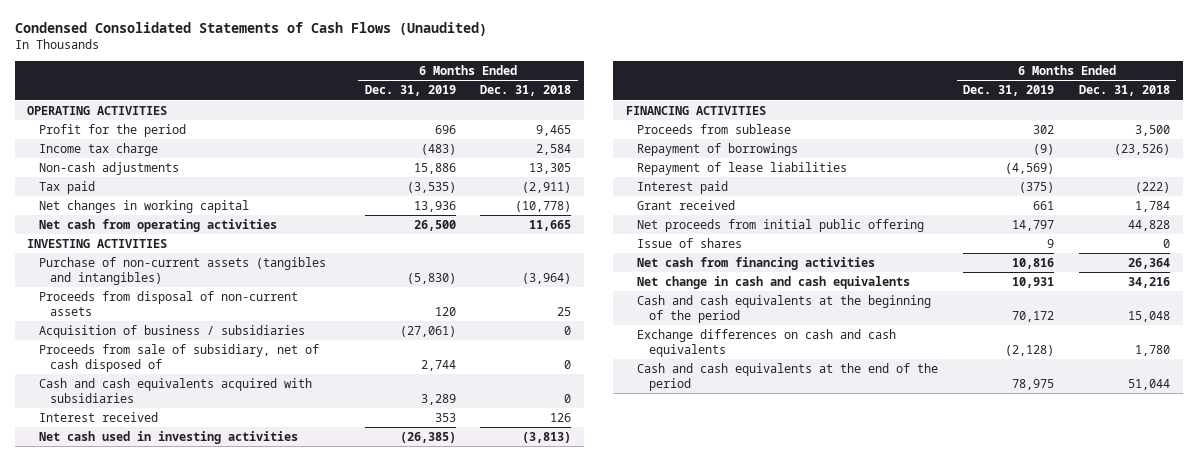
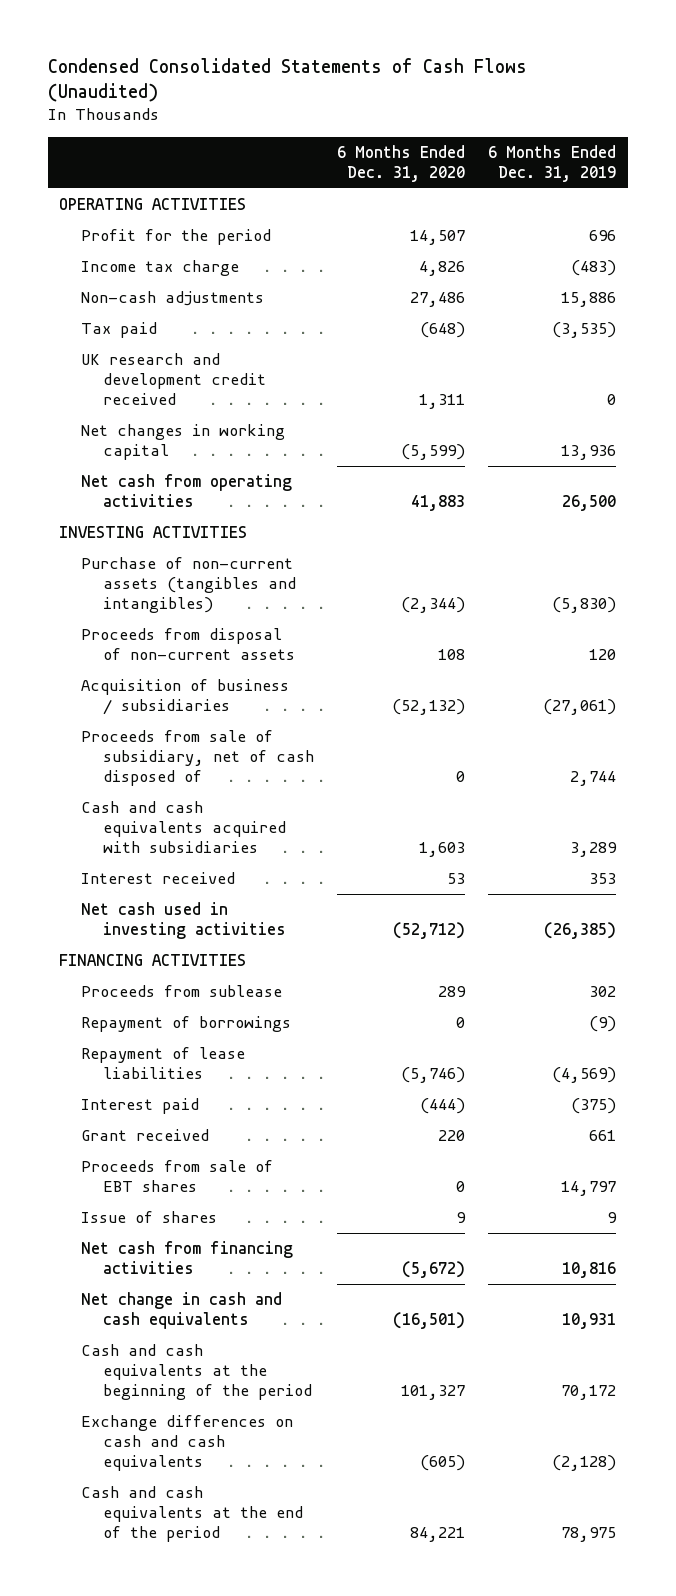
- | 6 Months Ended Dec. 31, 2019 | 6 Months Ended Dec. 31, 2018
+ | 6 Months Ended Dec. 31, 2020 | 6 Months Ended Dec. 31, 2019
+ UK research and development credit received | 1,311 | 0
- Net proceeds from initial public offering | 14,797 | 44,828
+ Proceeds from sale of EBT shares | 0 | 14,797

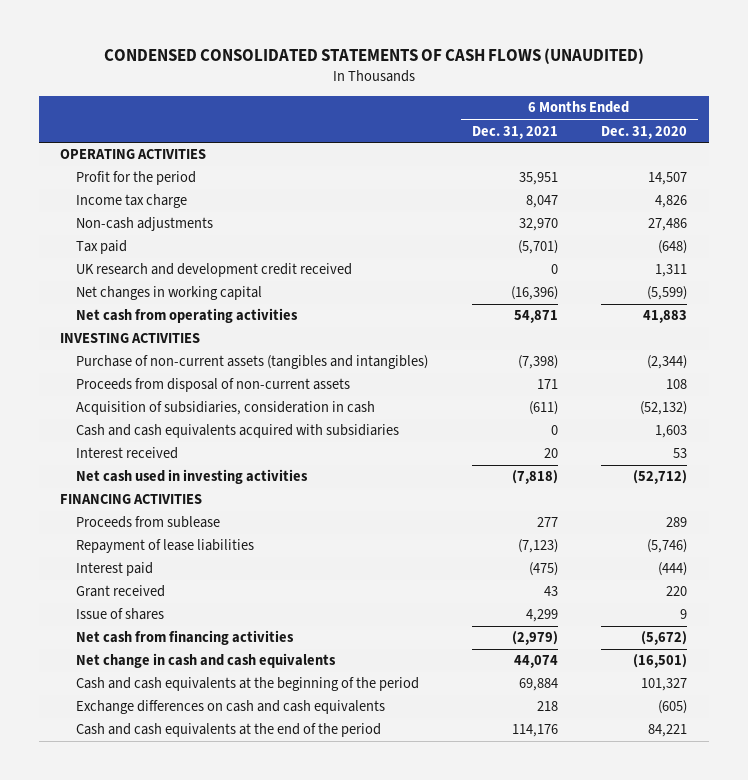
- Condensed Consolidated Statements of Cash Flows (Unaudited)
+ CONDENSED CONSOLIDATED STATEMENTS OF CASH FLOWS (UNAUDITED)
- | 6 Months Ended Dec. 31, 2020 | 6 Months Ended Dec. 31, 2019
+ | 6 Months Ended Dec. 31, 2021 | 6 Months Ended Dec. 31, 2020
- Acquisition of business / subsidiaries | (52,132) | (27,061)
- Proceeds from sale of subsidiary, net of cash disposed of | 0 | 2,744
+ Acquisition of subsidiaries, consideration in cash | (611) | (52,132)
- Repayment of borrowings | 0 | (9)
- Proceeds from sale of EBT shares | 0 | 14,797

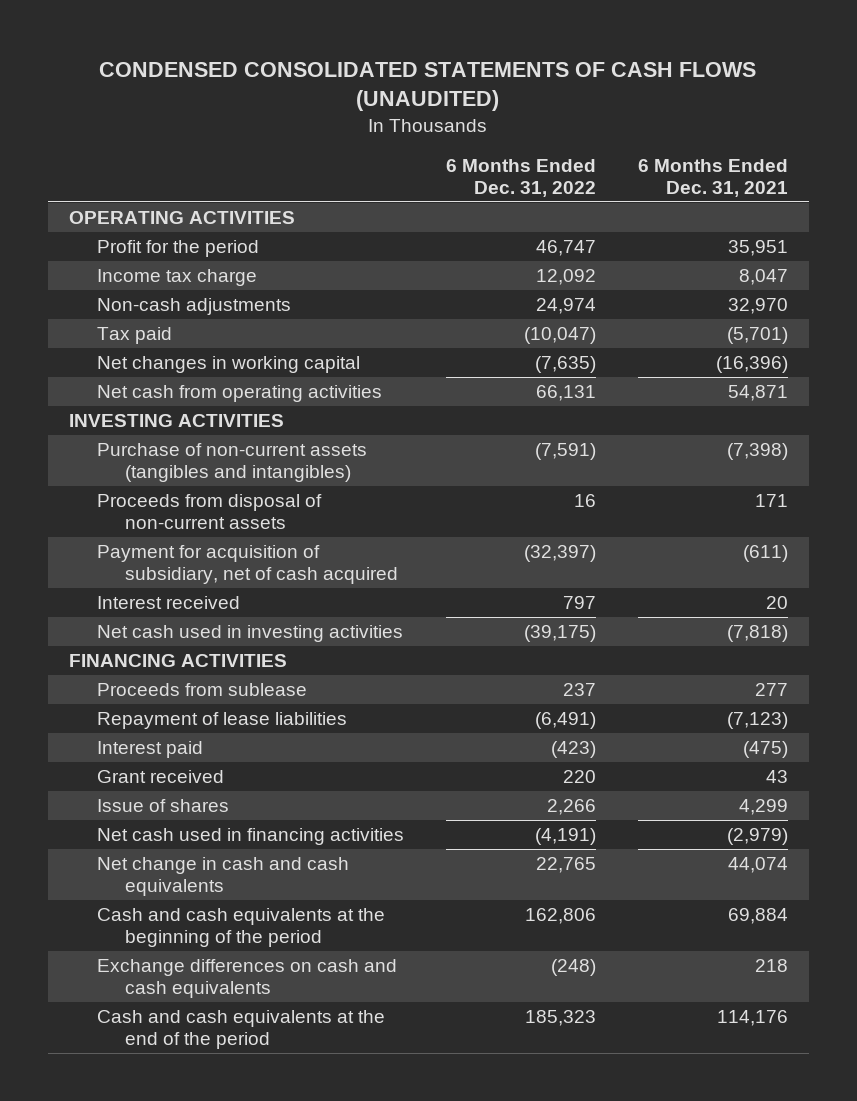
- | 6 Months Ended Dec. 31, 2021 | 6 Months Ended Dec. 31, 2020
+ | 6 Months Ended Dec. 31, 2022 | 6 Months Ended Dec. 31, 2021
- UK research and development credit received | 0 | 1,311
- Acquisition of subsidiaries, consideration in cash | (611) | (52,132)
- Cash and cash equivalents acquired with subsidiaries | 0 | 1,603
+ Payment for acquisition of subsidiary, net of cash acquired | (32,397) | (611)
- Net cash from financing activities | (2,979) | (5,672)
+ Net cash used in financing activities | (4,191) | (2,979)

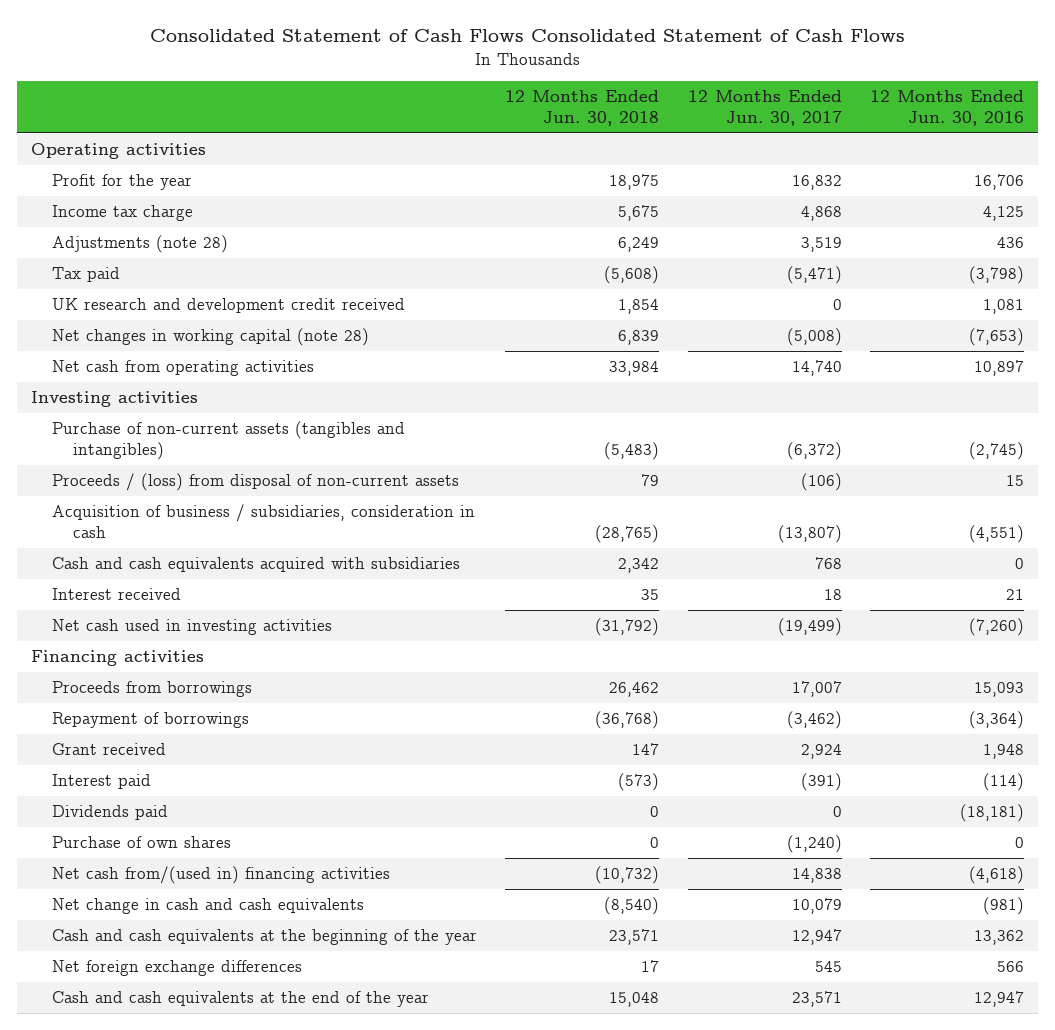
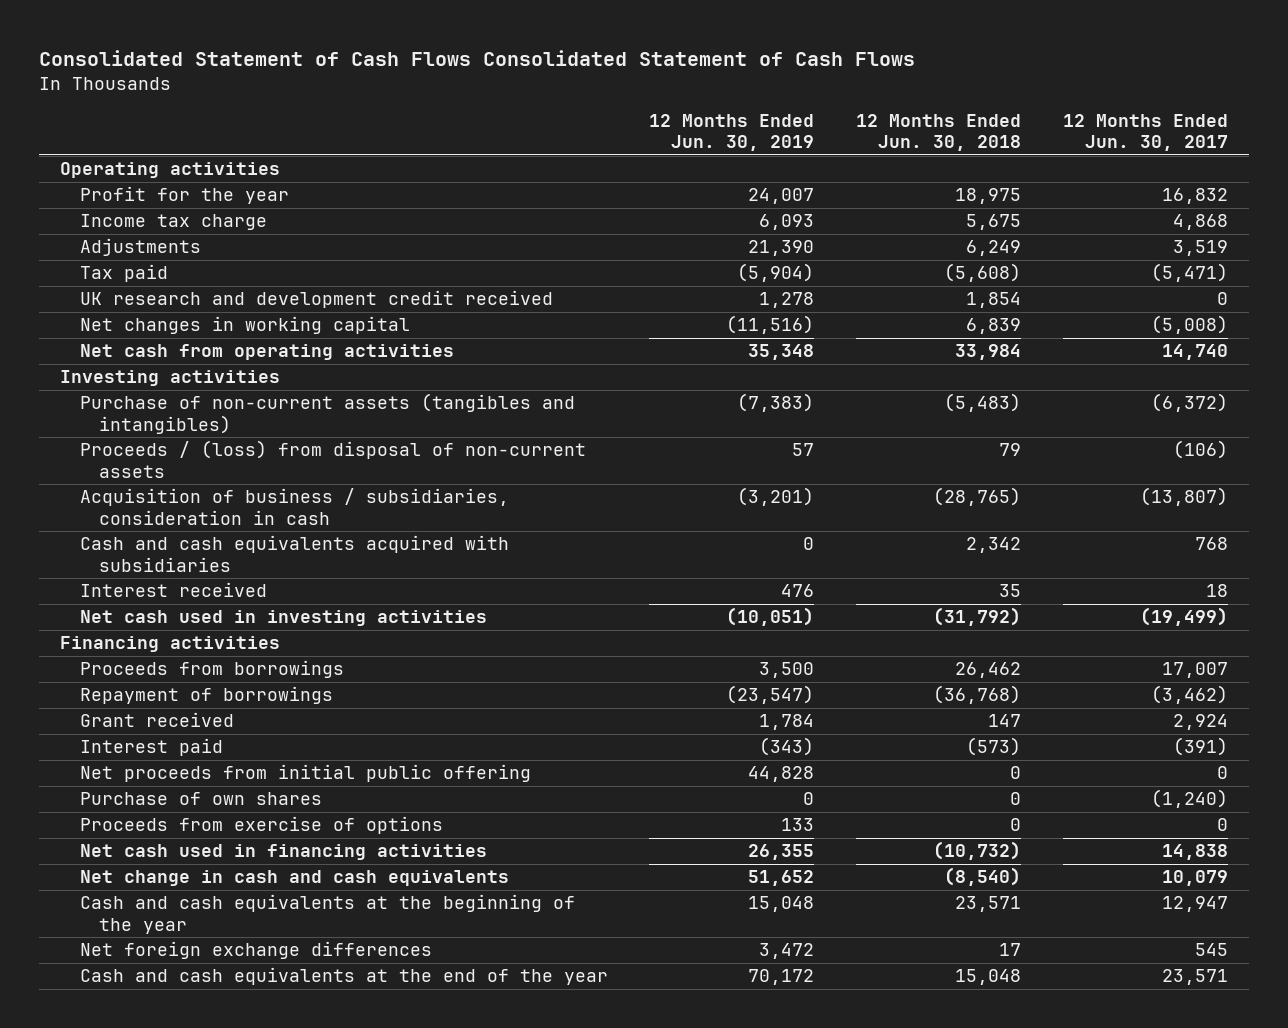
- | 12 Months Ended Jun. 30, 2018 | 12 Months Ended Jun. 30, 2017 | 12 Months Ended Jun. 30, 2016
+ | 12 Months Ended Jun. 30, 2019 | 12 Months Ended Jun. 30, 2018 | 12 Months Ended Jun. 30, 2017
- Adjustments (note 28) | 6,249 | 3,519 | 436
+ Adjustments | 21,390 | 6,249 | 3,519
- Net changes in working capital (note 28) | 6,839 | (5,008) | (7,653)
+ Net changes in working capital | (11,516) | 6,839 | (5,008)
- Dividends paid | 0 | 0 | (18,181)
+ Net proceeds from initial public offering | 44,828 | 0 | 0
- Net cash from/(used in) financing activities | (10,732) | 14,838 | (4,618)
+ Proceeds from exercise of options | 133 | 0 | 0
+ Net cash used in financing activities | 26,355 | (10,732) | 14,838

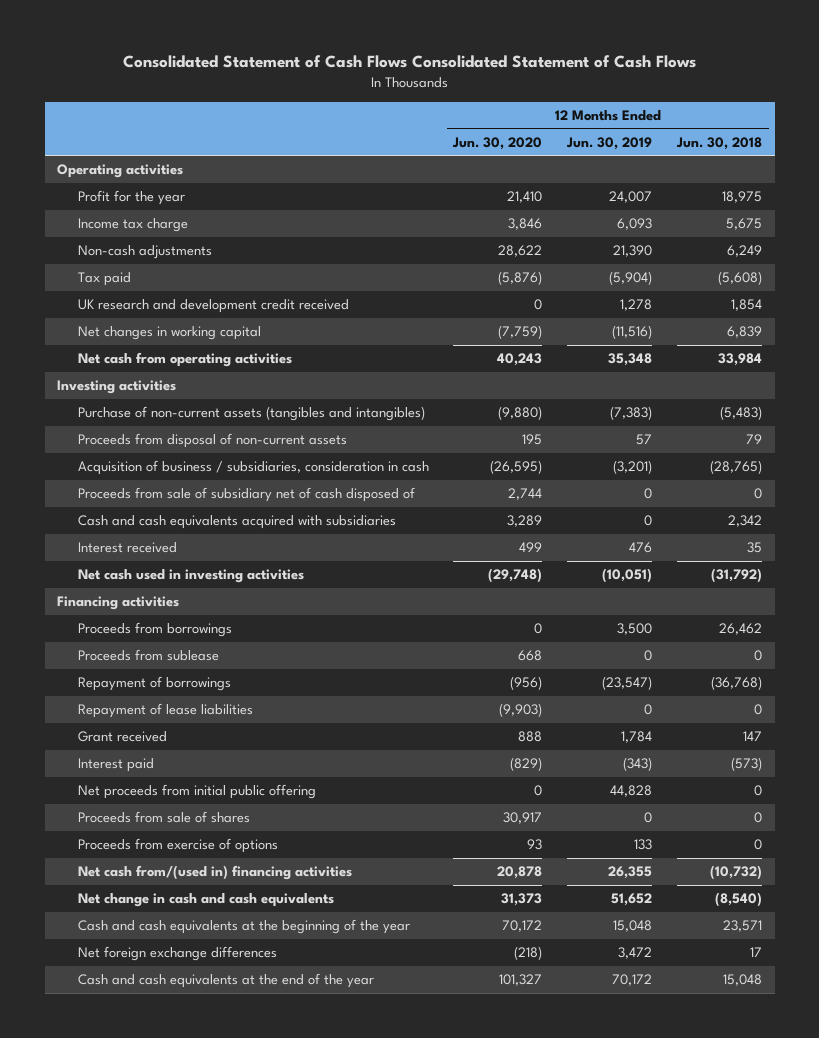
- | 12 Months Ended Jun. 30, 2019 | 12 Months Ended Jun. 30, 2018 | 12 Months Ended Jun. 30, 2017
+ | 12 Months Ended Jun. 30, 2020 | 12 Months Ended Jun. 30, 2019 | 12 Months Ended Jun. 30, 2018
- Adjustments | 21,390 | 6,249 | 3,519
+ Non-cash adjustments | 28,622 | 21,390 | 6,249
- Proceeds / (loss) from disposal of non-current assets | 57 | 79 | (106)
+ Proceeds from disposal of non-current assets | 195 | 57 | 79
+ Proceeds from sale of subsidiary net of cash disposed of | 2,744 | 0 | 0
+ Proceeds from sublease | 668 | 0 | 0
+ Repayment of lease liabilities | (9,903) | 0 | 0
- Purchase of own shares | 0 | 0 | (1,240)
+ Proceeds from sale of shares | 30,917 | 0 | 0
- Net cash used in financing activities | 26,355 | (10,732) | 14,838
+ Net cash from/(used in) financing activities | 20,878 | 26,355 | (10,732)

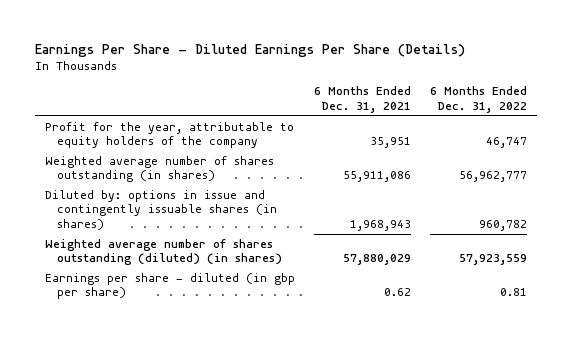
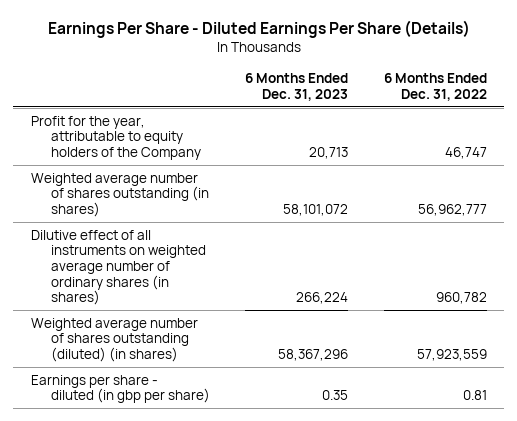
- | 6 Months Ended Dec. 31, 2021 | 6 Months Ended Dec. 31, 2022
+ | 6 Months Ended Dec. 31, 2023 | 6 Months Ended Dec. 31, 2022
- Profit for the year, attributable to equity holders of the company | 35,951 | 46,747
+ Profit for the year, attributable to equity holders of the Company | 20,713 | 46,747
- Diluted by: options in issue and contingently issuable shares (in shares) | 1,968,943 | 960,782
+ Dilutive effect of all instruments on weighted average number of ordinary shares (in shares) | 266,224 | 960,782

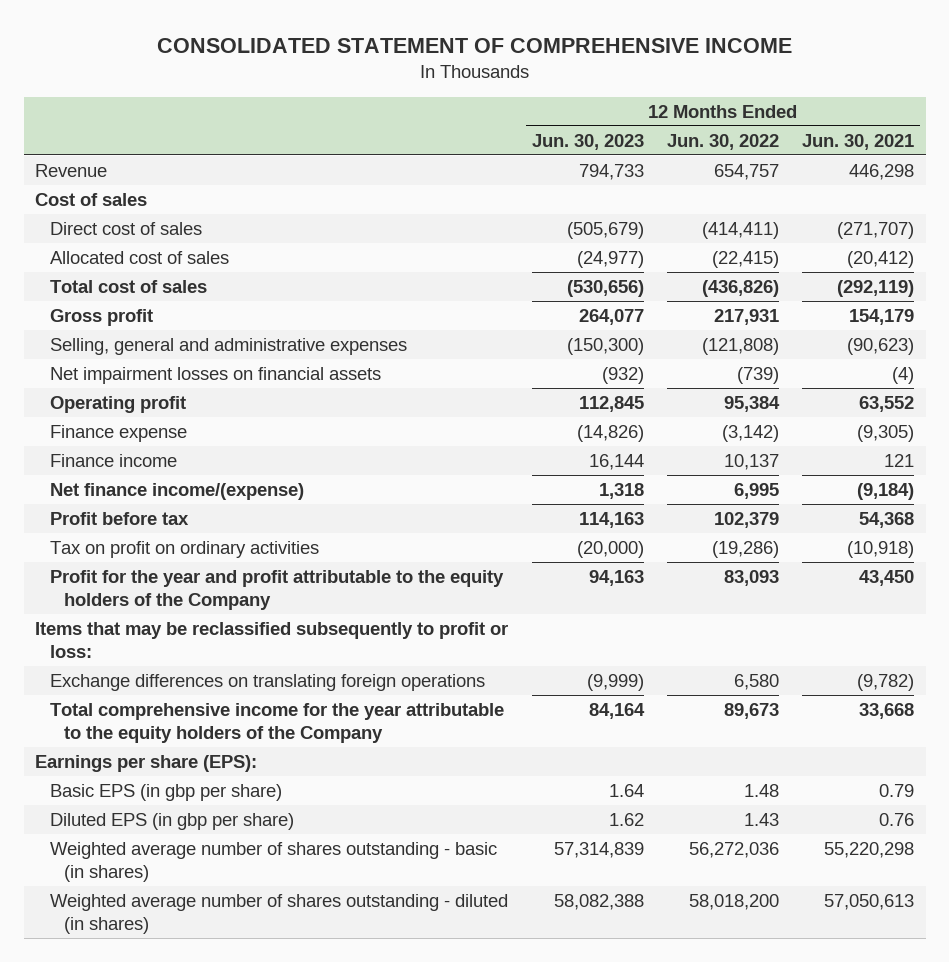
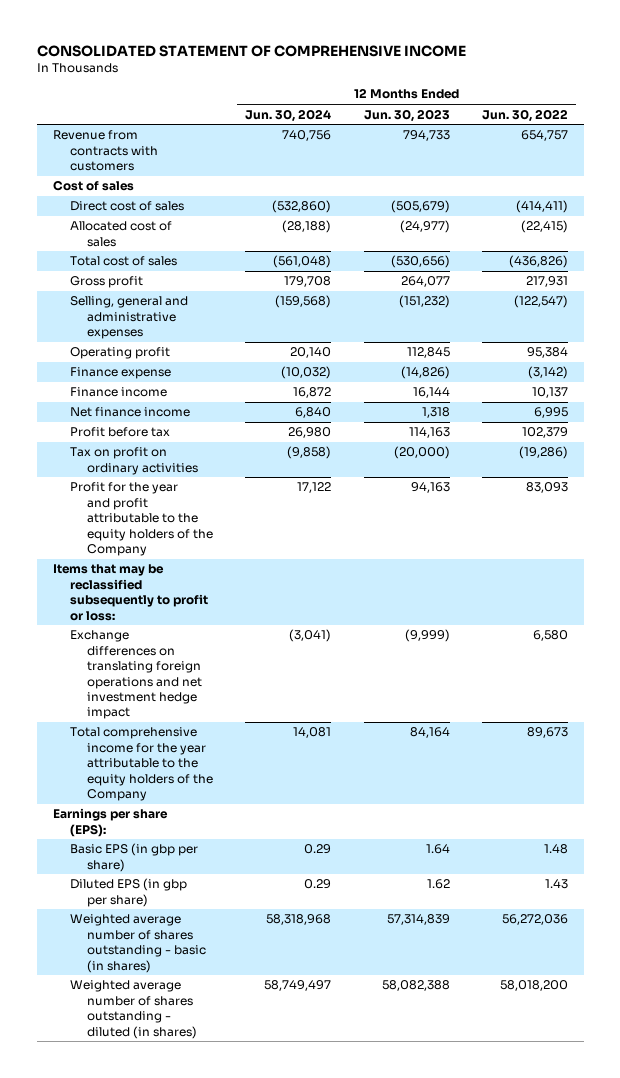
- | 12 Months Ended Jun. 30, 2023 | 12 Months Ended Jun. 30, 2022 | 12 Months Ended Jun. 30, 2021
+ | 12 Months Ended Jun. 30, 2024 | 12 Months Ended Jun. 30, 2023 | 12 Months Ended Jun. 30, 2022
- Revenue | 794,733 | 654,757 | 446,298
+ Revenue from contracts with customers | 740,756 | 794,733 | 654,757
- Selling, general and administrative expenses | (150,300) | (121,808) | (90,623)
- Net impairment losses on financial assets | (932) | (739) | (4)
+ Selling, general and administrative expenses | (159,568) | (151,232) | (122,547)
- Net finance income/(expense) | 1,318 | 6,995 | (9,184)
+ Net finance income | 6,840 | 1,318 | 6,995
- Exchange differences on translating foreign operations | (9,999) | 6,580 | (9,782)
+ Exchange differences on translating foreign operations and net investment hedge impact | (3,041) | (9,999) | 6,580

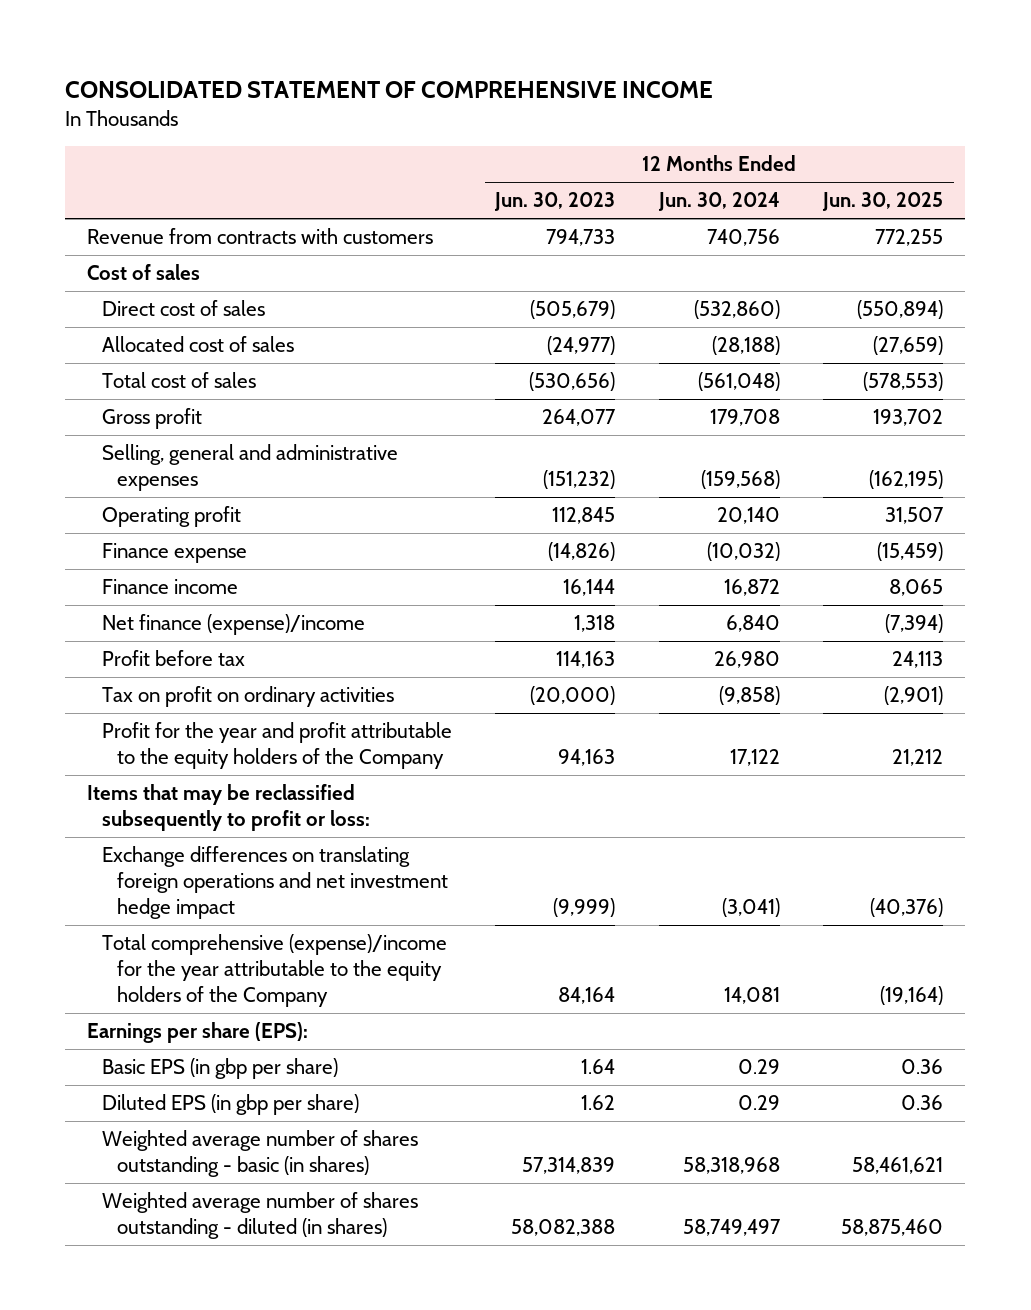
- | 12 Months Ended Jun. 30, 2024 | 12 Months Ended Jun. 30, 2023 | 12 Months Ended Jun. 30, 2022
+ | 12 Months Ended Jun. 30, 2023 | 12 Months Ended Jun. 30, 2024 | 12 Months Ended Jun. 30, 2025
- Net finance income | 6,840 | 1,318 | 6,995
+ Net finance (expense)/income | 1,318 | 6,840 | (7,394)
- Total comprehensive income for the year attributable to the equity holders of the Company | 14,081 | 84,164 | 89,673
+ Total comprehensive (expense)/income for the year attributable to the equity holders of the Company | 84,164 | 14,081 | (19,164)

